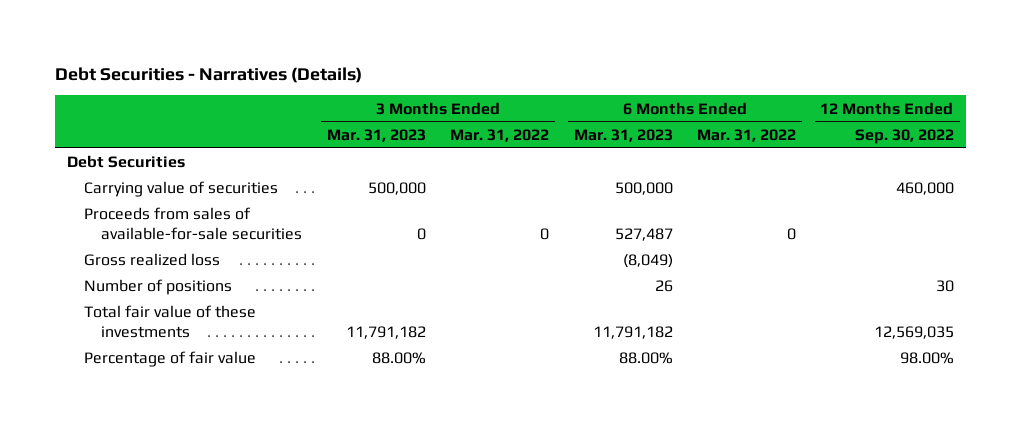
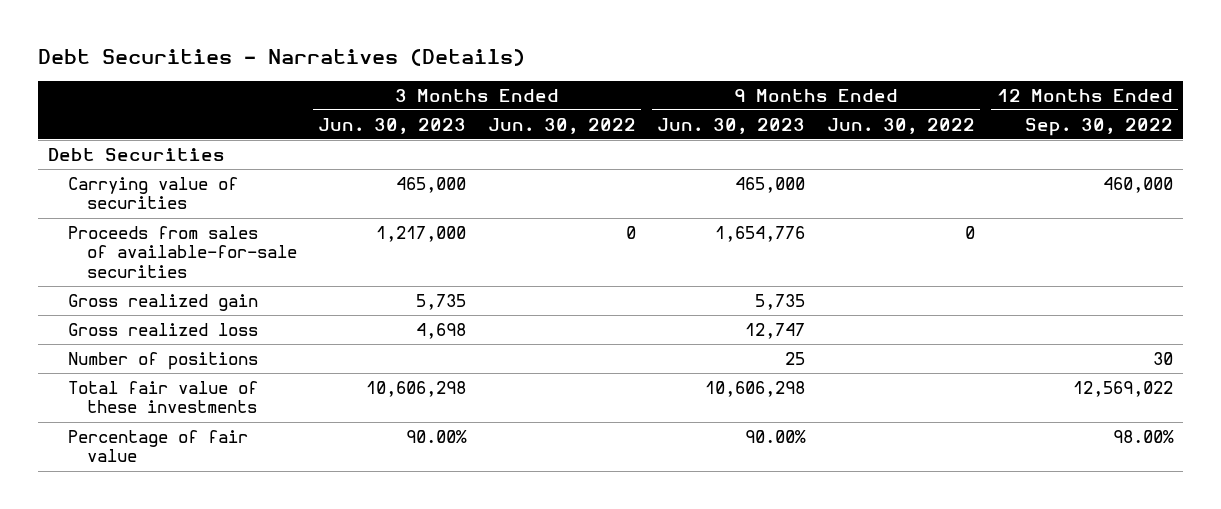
- | 3 Months Ended Mar. 31, 2023 | 3 Months Ended Mar. 31, 2022 | 6 Months Ended Mar. 31, 2023 | 6 Months Ended Mar. 31, 2022 | 12 Months Ended Sep. 30, 2022
+ | 3 Months Ended Jun. 30, 2023 | 3 Months Ended Jun. 30, 2022 | 9 Months Ended Jun. 30, 2023 | 9 Months Ended Jun. 30, 2022 | 12 Months Ended Sep. 30, 2022
+ Gross realized gain | 5,735 | | 5,735 | |
- Total fair value of these investments | 11,791,182 | | 11,791,182 | | 12,569,035
+ Total fair value of these investments | 10,606,298 | | 10,606,298 | | 12,569,022

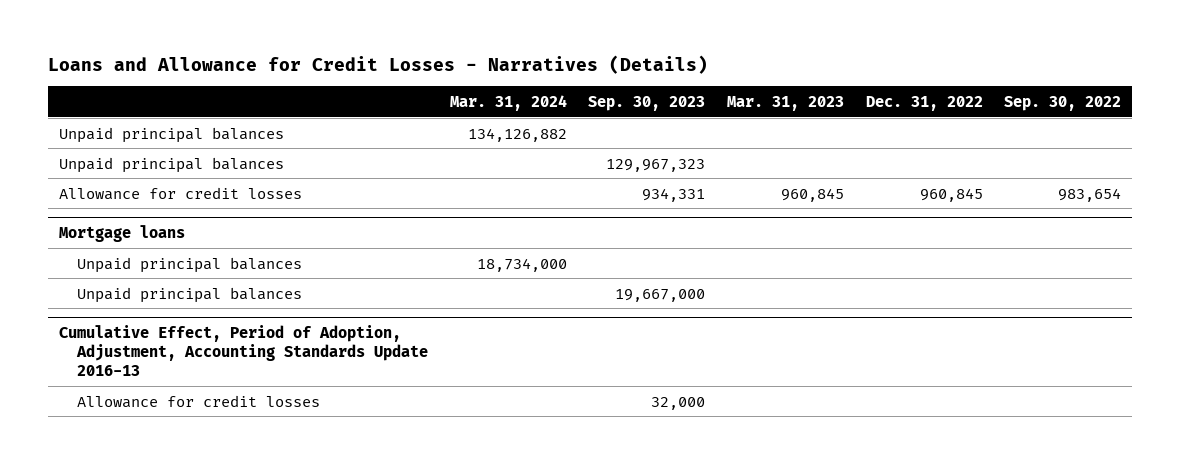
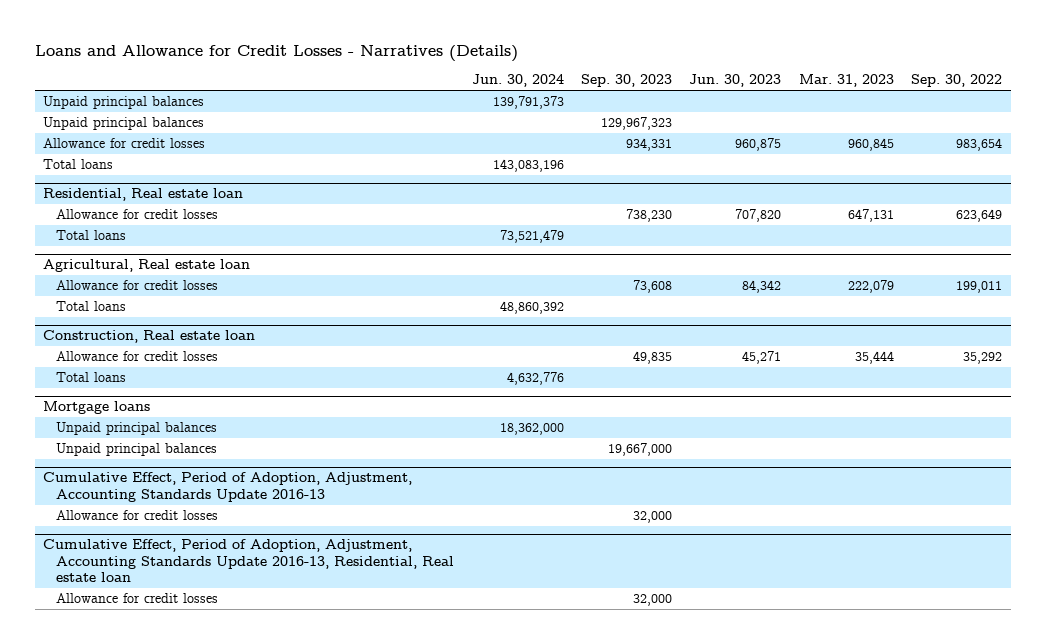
- | Mar. 31, 2024 | Sep. 30, 2023 | Mar. 31, 2023 | Dec. 31, 2022 | Sep. 30, 2022
+ | Jun. 30, 2024 | Sep. 30, 2023 | Jun. 30, 2023 | Mar. 31, 2023 | Sep. 30, 2022
+ Total loans | 143,083,196 | | | |
+ Residential, Real estate loan
+ Allowance for credit losses | | 738,230 | 707,820 | 647,131 | 623,649
+ Total loans | 73,521,479 | | | |
+ Agricultural, Real estate loan
+ Allowance for credit losses | | 73,608 | 84,342 | 222,079 | 199,011
+ Total loans | 48,860,392 | | | |
+ Construction, Real estate loan
+ Allowance for credit losses | | 49,835 | 45,271 | 35,444 | 35,292
+ Total loans | 4,632,776 | | | |
+ Cumulative Effect, Period of Adoption, Adjustment, Accounting Standards Update 2016-13, Residential, Real estate loan
+ Allowance for credit losses | | 32,000 | | |

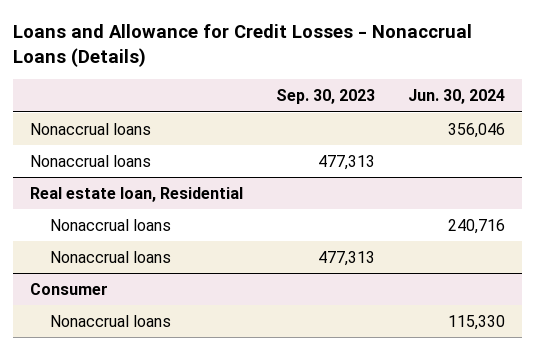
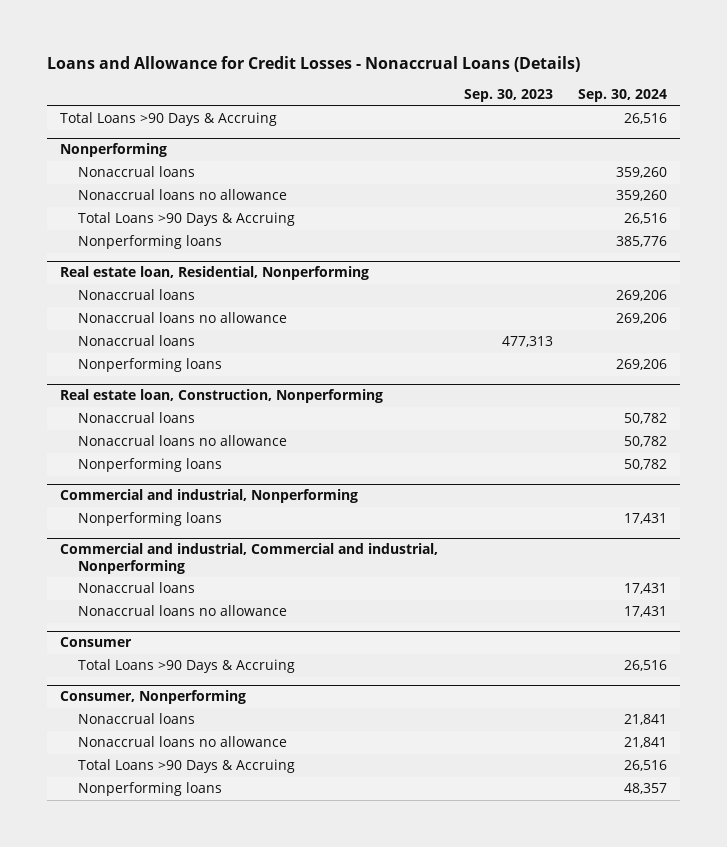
- | Sep. 30, 2023 | Jun. 30, 2024
+ | Sep. 30, 2023 | Sep. 30, 2024
- Nonaccrual loans | | 356,046
- Nonaccrual loans | 477,313 |
- Real estate loan, Residential
+ Total Loans >90 Days & Accruing | | 26,516
+ Nonperforming
+ Nonaccrual loans | | 359,260
+ Nonaccrual loans no allowance | | 359,260
+ Total Loans >90 Days & Accruing | | 26,516
+ Nonperforming loans | | 385,776
+ Real estate loan, Residential, Nonperforming
+ Nonaccrual loans no allowance | | 269,206
+ Nonperforming loans | | 269,206
+ Real estate loan, Construction, Nonperforming
+ Nonaccrual loans | | 50,782
+ Nonaccrual loans no allowance | | 50,782
+ Nonperforming loans | | 50,782
+ Commercial and industrial, Nonperforming
+ Nonperforming loans | | 17,431
+ Commercial and industrial, Commercial and industrial, Nonperforming
+ Nonaccrual loans | | 17,431
+ Nonaccrual loans no allowance | | 17,431
@ Consumer
- Nonaccrual loans | | 115,330
+ Total Loans >90 Days & Accruing | | 26,516
+ Consumer, Nonperforming
+ Nonaccrual loans | | 21,841
+ Nonaccrual loans no allowance | | 21,841
+ Total Loans >90 Days & Accruing | | 26,516
+ Nonperforming loans | | 48,357

